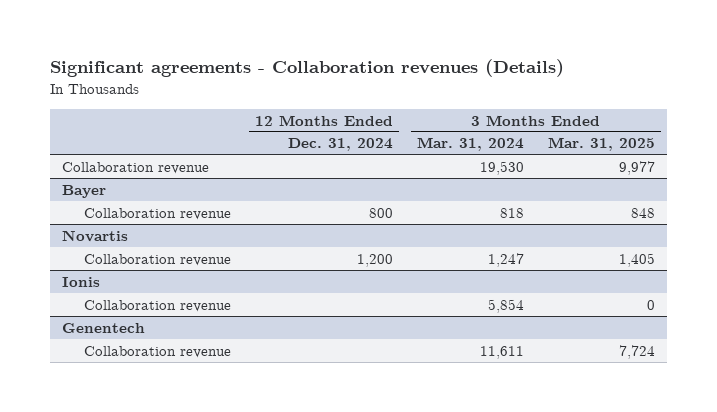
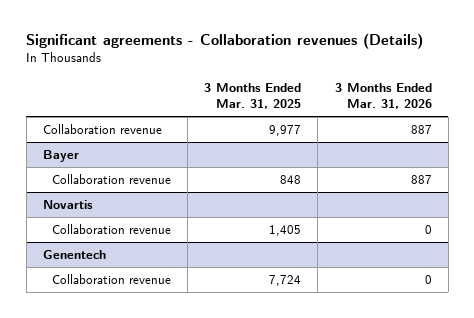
- | 12 Months Ended Dec. 31, 2024 | 3 Months Ended Mar. 31, 2024 | 3 Months Ended Mar. 31, 2025
+ | 3 Months Ended Mar. 31, 2025 | 3 Months Ended Mar. 31, 2026
- Ionis
- Collaboration revenue | | 5,854 | 0

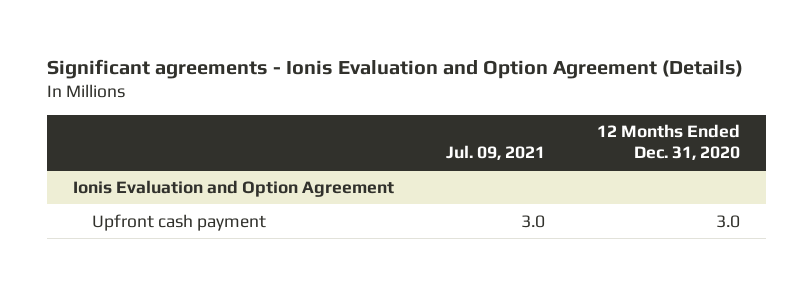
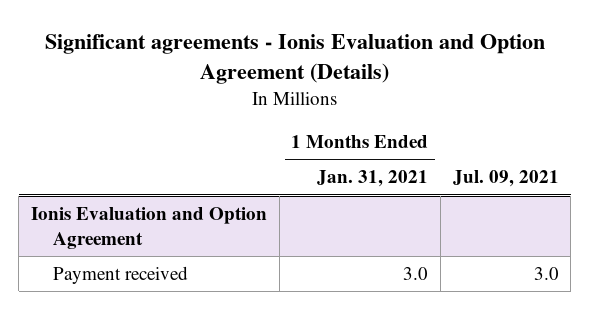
- | Jul. 09, 2021 | 12 Months Ended Dec. 31, 2020
+ | 1 Months Ended Jan. 31, 2021 | Jul. 09, 2021
@ Ionis Evaluation and Option Agreement
- Upfront cash payment | 3.0 | 3.0
+ Payment received | 3.0 | 3.0

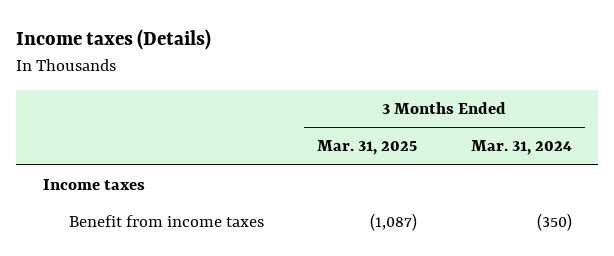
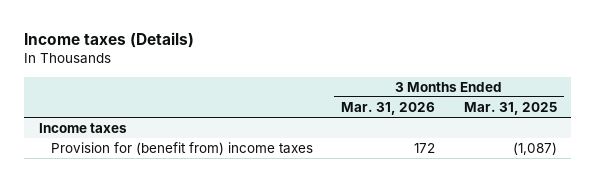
- | 3 Months Ended Mar. 31, 2025 | 3 Months Ended Mar. 31, 2024
+ | 3 Months Ended Mar. 31, 2026 | 3 Months Ended Mar. 31, 2025
- Benefit from income taxes | (1,087) | (350)
+ Provision for (benefit from) income taxes | 172 | (1,087)

